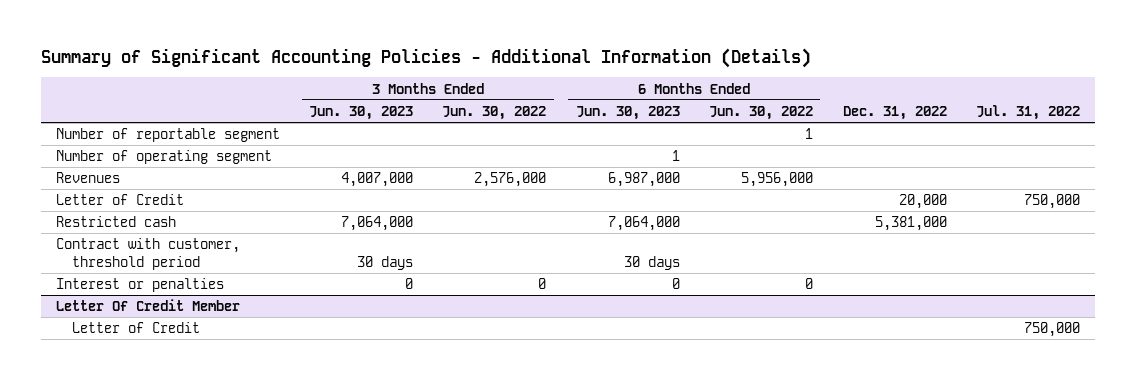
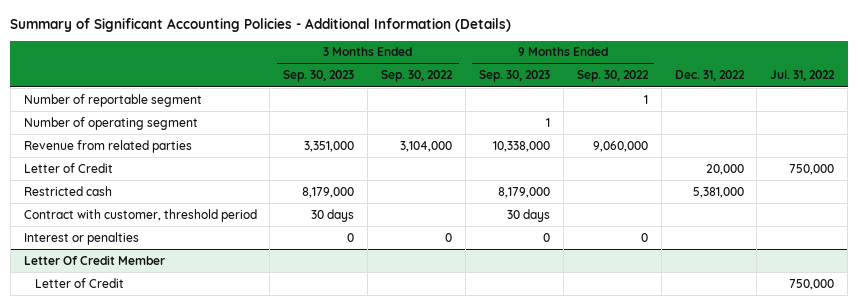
- | 3 Months Ended Jun. 30, 2023 | 3 Months Ended Jun. 30, 2022 | 6 Months Ended Jun. 30, 2023 | 6 Months Ended Jun. 30, 2022 | Dec. 31, 2022 | Jul. 31, 2022
+ | 3 Months Ended Sep. 30, 2023 | 3 Months Ended Sep. 30, 2022 | 9 Months Ended Sep. 30, 2023 | 9 Months Ended Sep. 30, 2022 | Dec. 31, 2022 | Jul. 31, 2022
- Revenues | 4,007,000 | 2,576,000 | 6,987,000 | 5,956,000 | |
+ Revenue from related parties | 3,351,000 | 3,104,000 | 10,338,000 | 9,060,000 | |

